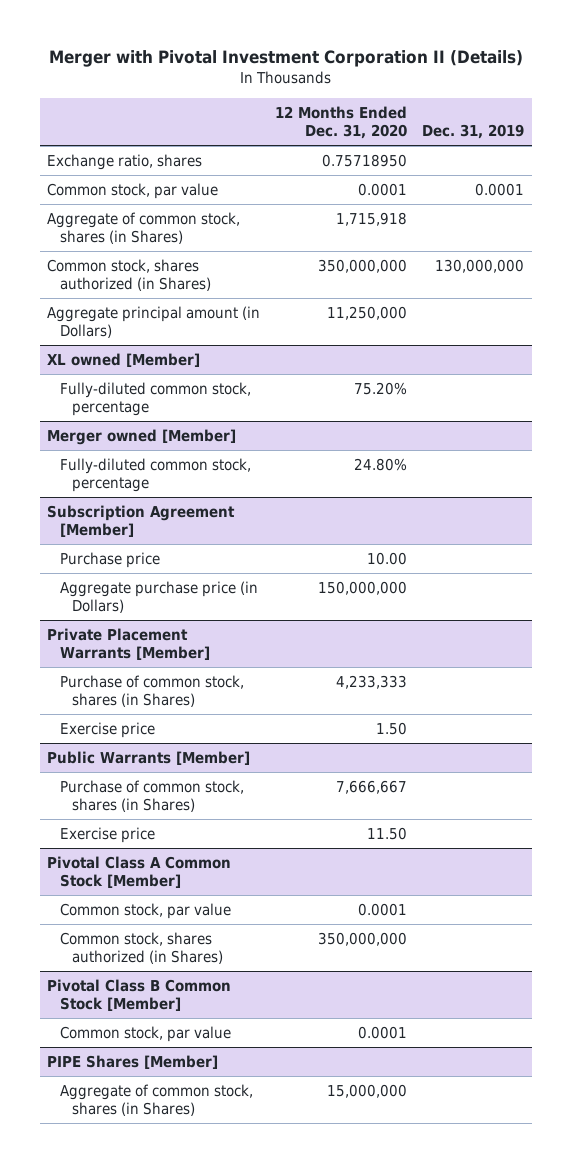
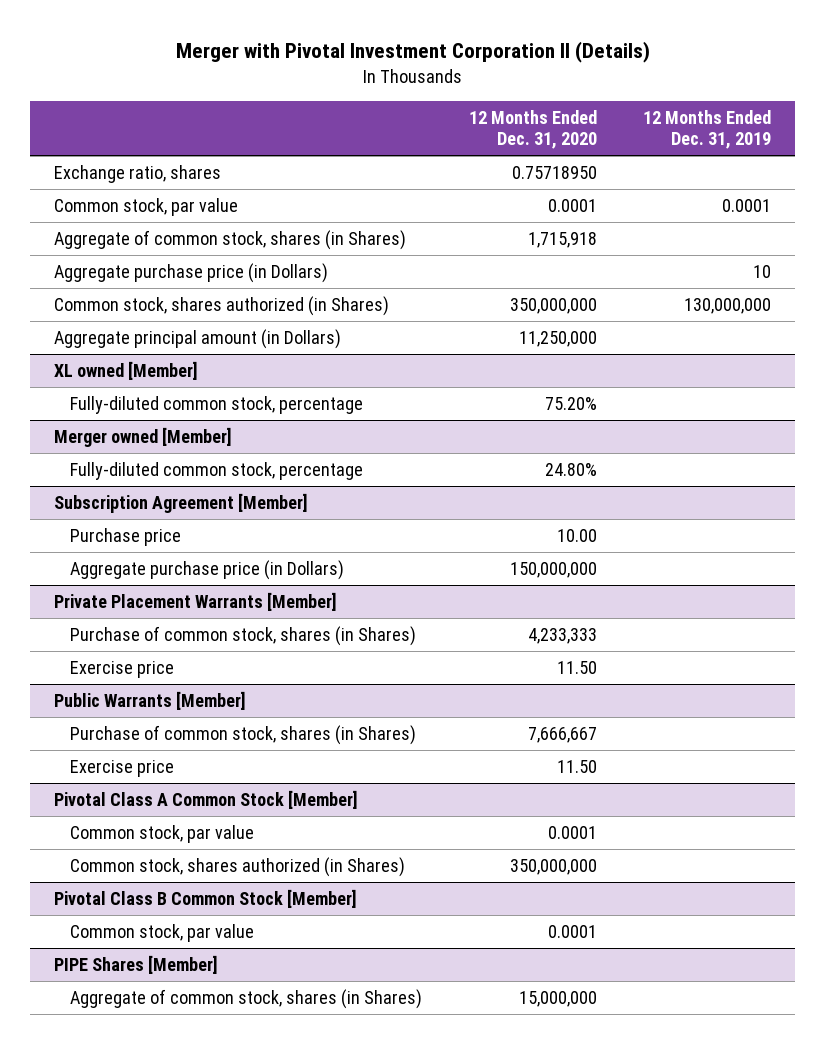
- | 12 Months Ended Dec. 31, 2020 | Dec. 31, 2019
+ | 12 Months Ended Dec. 31, 2020 | 12 Months Ended Dec. 31, 2019
+ Aggregate purchase price (in Dollars) | | 10
@ Private Placement Warrants [Member]
- Exercise price | 1.50 |
+ Exercise price | 11.50 |

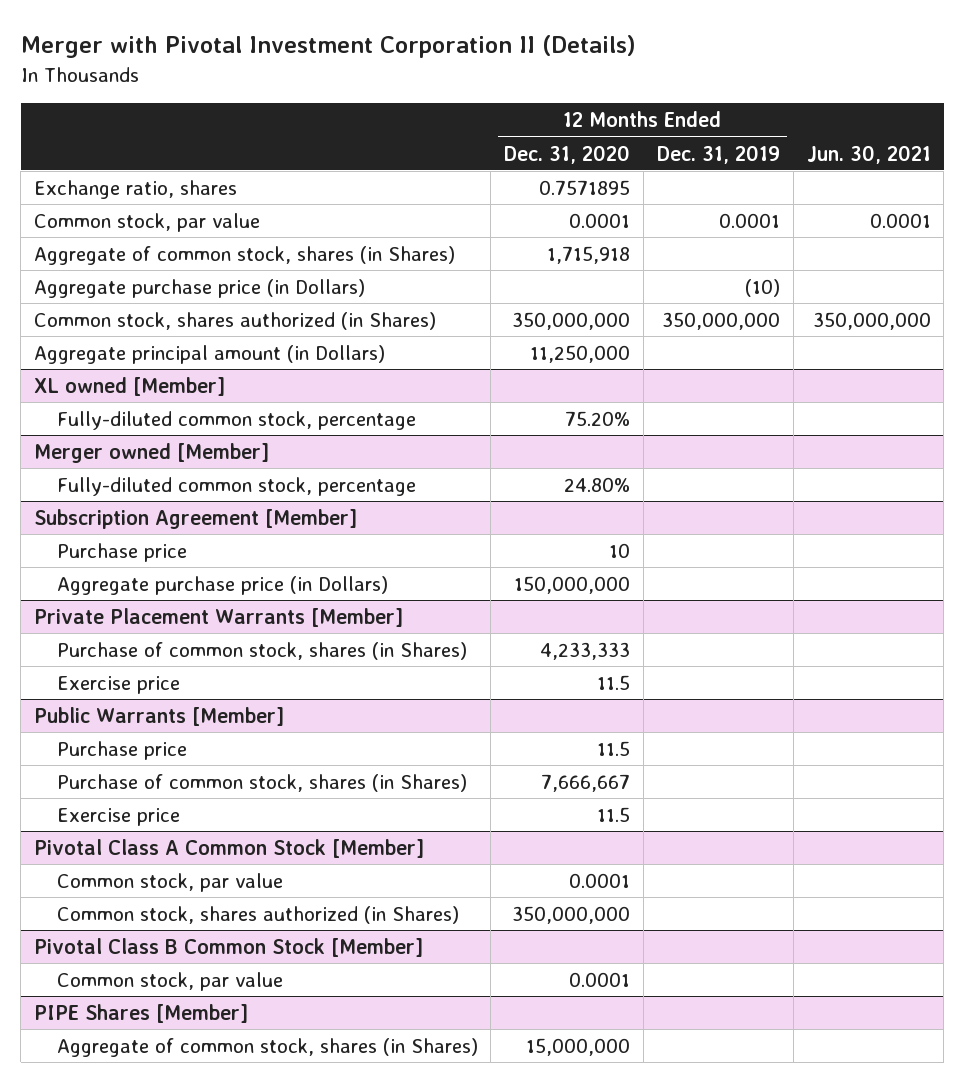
- | 12 Months Ended Dec. 31, 2020 | 12 Months Ended Dec. 31, 2019
+ | 12 Months Ended Dec. 31, 2020 | 12 Months Ended Dec. 31, 2019 | Jun. 30, 2021
- Exchange ratio, shares | 0.75718950 |
+ Exchange ratio, shares | 0.7571895 | |
- Aggregate purchase price (in Dollars) | | 10
- Common stock, shares authorized (in Shares) | 350,000,000 | 130,000,000
+ Aggregate purchase price (in Dollars) | | (10) |
+ Common stock, shares authorized (in Shares) | 350,000,000 | 350,000,000 | 350,000,000
@ Subscription Agreement [Member]
- Purchase price | 10.00 |
+ Purchase price | 10 | |
@ Private Placement Warrants [Member]
- Exercise price | 11.50 |
+ Exercise price | 11.5 | |
@ Public Warrants [Member]
+ Purchase price | 11.5 | |
- Exercise price | 11.50 |
+ Exercise price | 11.5 | |

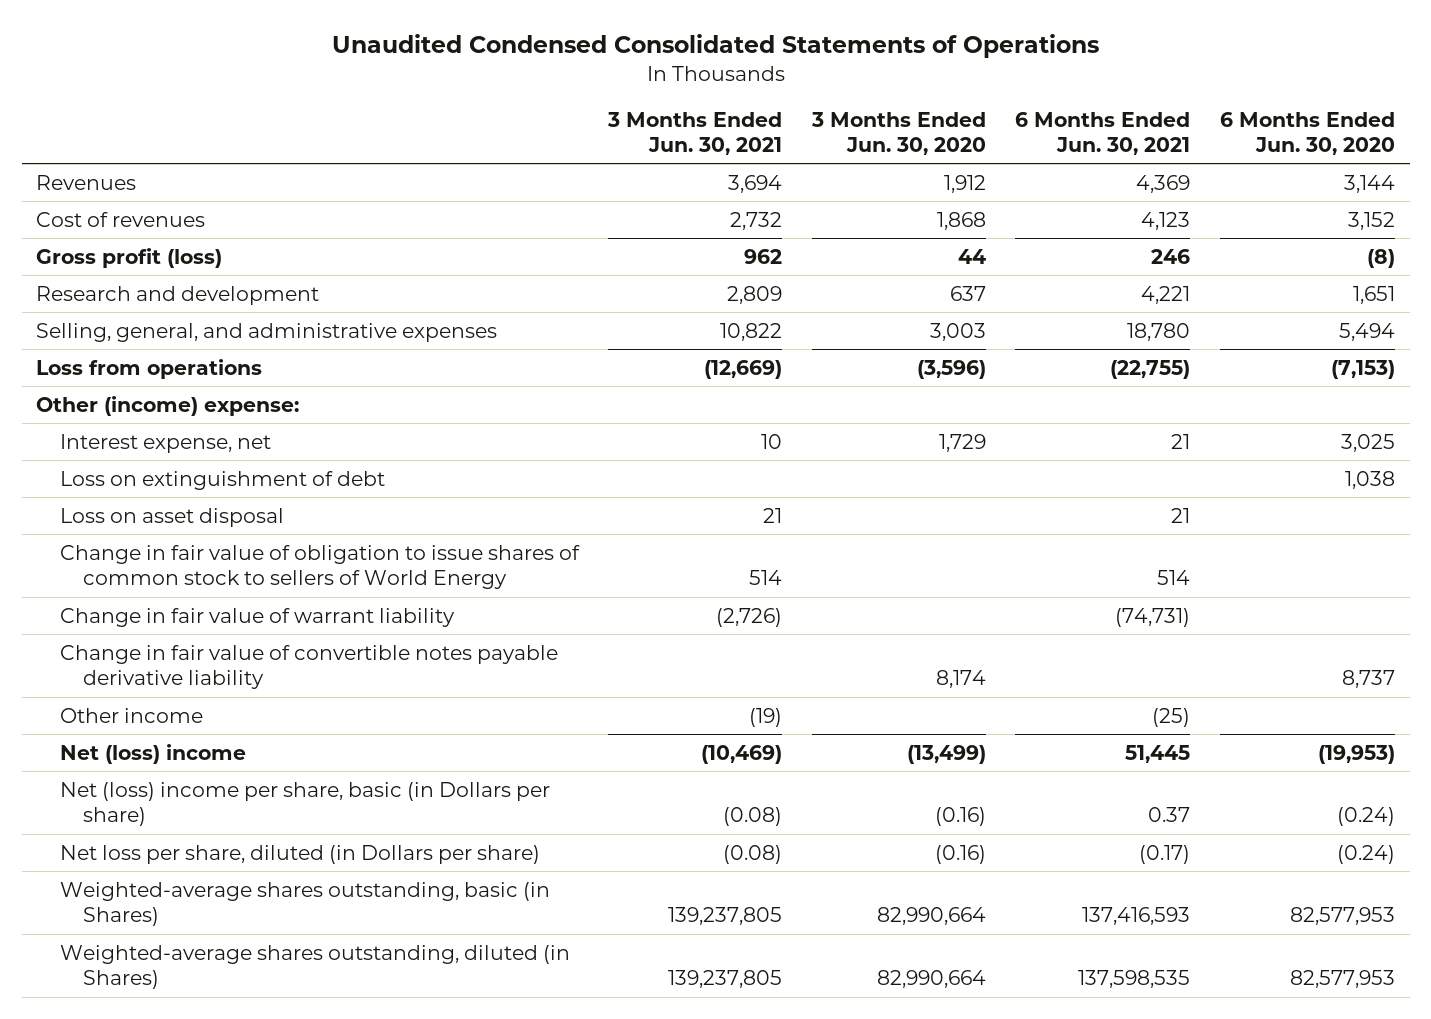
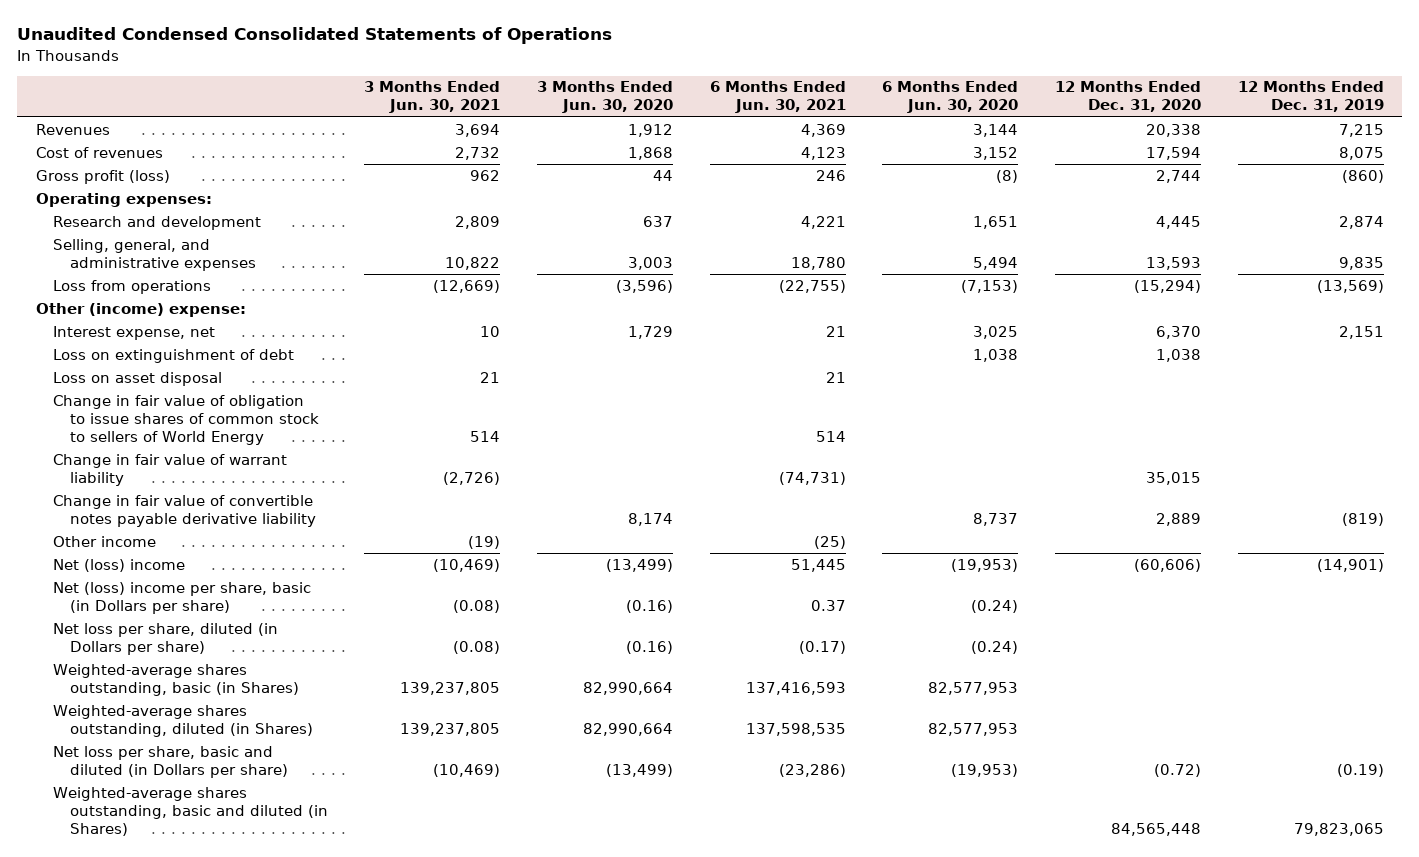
- | 3 Months Ended Jun. 30, 2021 | 3 Months Ended Jun. 30, 2020 | 6 Months Ended Jun. 30, 2021 | 6 Months Ended Jun. 30, 2020
+ | 3 Months Ended Jun. 30, 2021 | 3 Months Ended Jun. 30, 2020 | 6 Months Ended Jun. 30, 2021 | 6 Months Ended Jun. 30, 2020 | 12 Months Ended Dec. 31, 2020 | 12 Months Ended Dec. 31, 2019
+ Operating expenses:
+ Net loss per share, basic and diluted (in Dollars per share) | (10,469) | (13,499) | (23,286) | (19,953) | (0.72) | (0.19)
+ Weighted-average shares outstanding, basic and diluted (in Shares) | | | | | 84,565,448 | 79,823,065

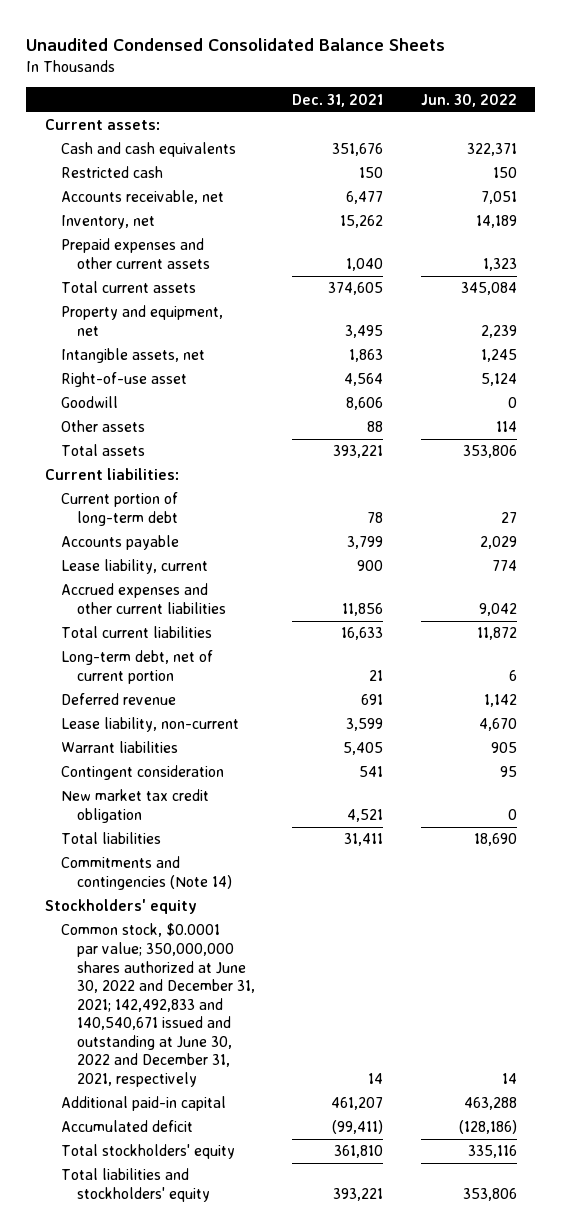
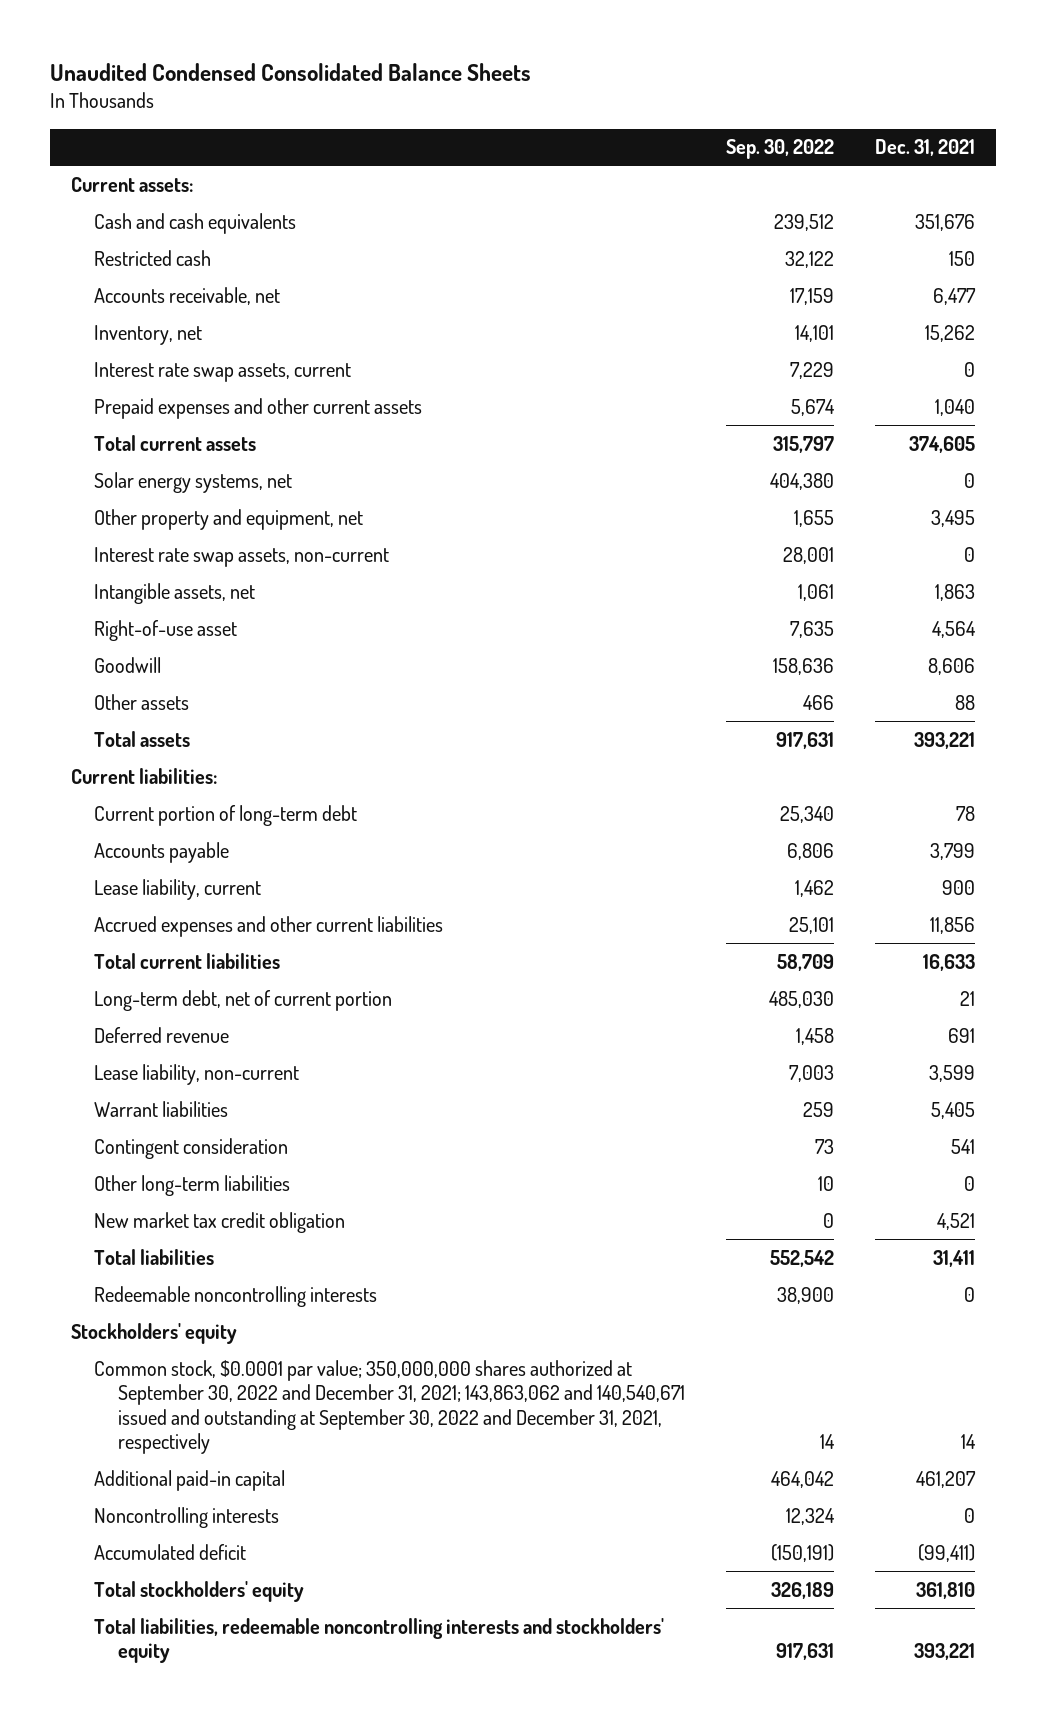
- | Dec. 31, 2021 | Jun. 30, 2022
+ | Sep. 30, 2022 | Dec. 31, 2021
+ Interest rate swap assets, current | 7,229 | 0
- Property and equipment, net | 3,495 | 2,239
+ Solar energy systems, net | 404,380 | 0
+ Other property and equipment, net | 1,655 | 3,495
+ Interest rate swap assets, non-current | 28,001 | 0
+ Other long-term liabilities | 10 | 0
- Commitments and contingencies (Note 14)
+ Redeemable noncontrolling interests | 38,900 | 0
- Common stock, $0.0001 par value; 350,000,000 shares authorized at June 30, 2022 and December 31, 2021; 142,492,833 and 140,540,671 issued and outstanding at June 30, 2022 and December 31, 2021, respectively | 14 | 14
+ Common stock, $0.0001 par value; 350,000,000 shares authorized at September 30, 2022 and December 31, 2021; 143,863,062 and 140,540,671 issued and outstanding at September 30, 2022 and December 31, 2021, respectively | 14 | 14
+ Noncontrolling interests | 12,324 | 0
- Total liabilities and stockholders' equity | 393,221 | 353,806
+ Total liabilities, redeemable noncontrolling interests and stockholders' equity | 917,631 | 393,221

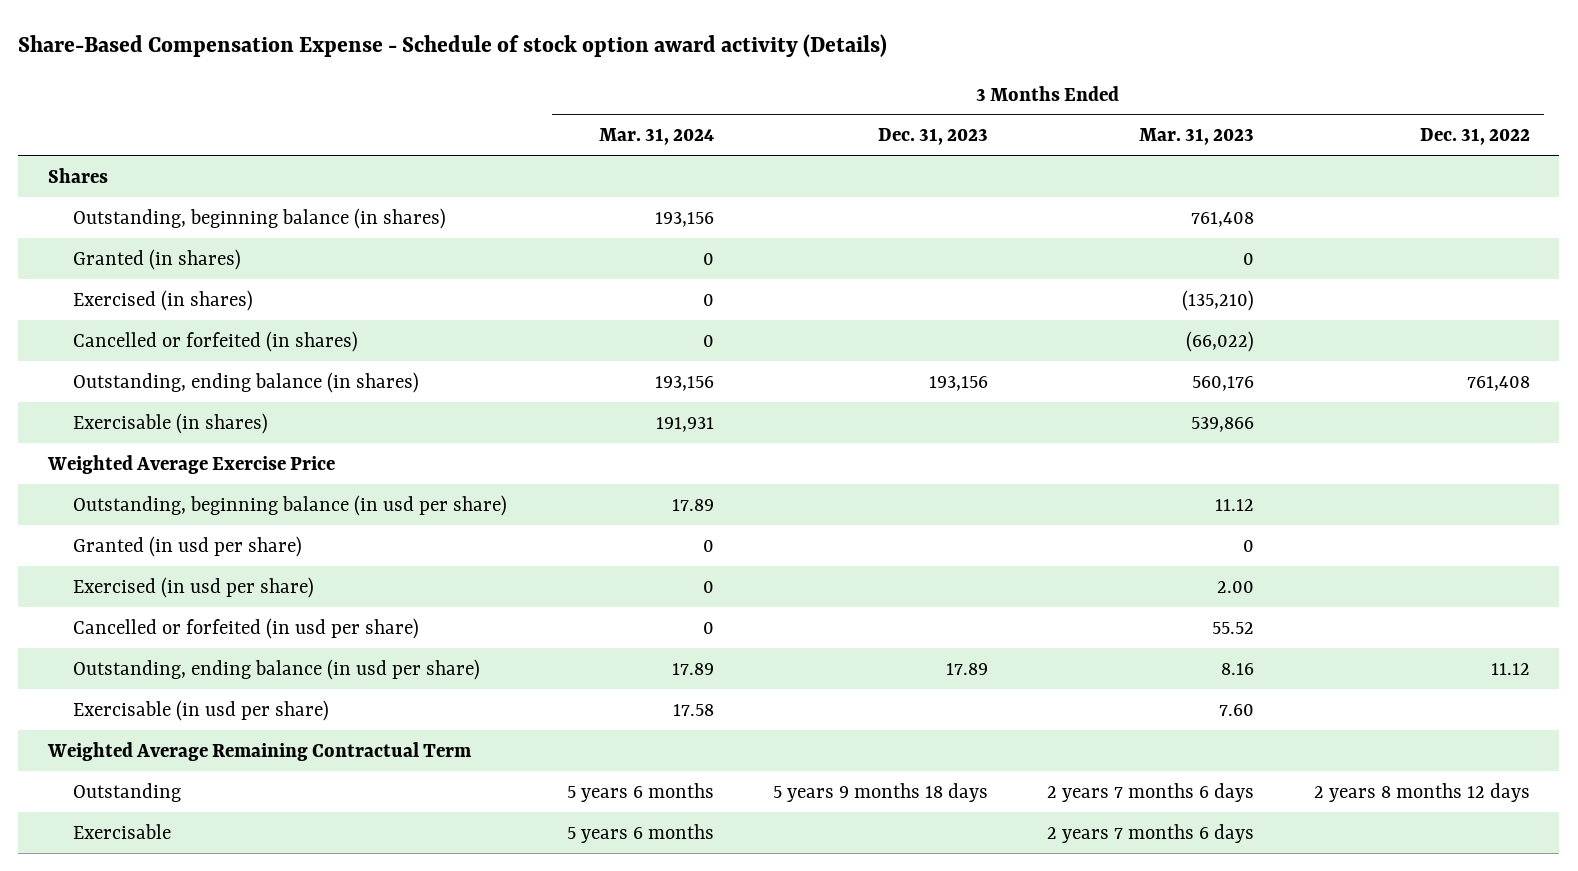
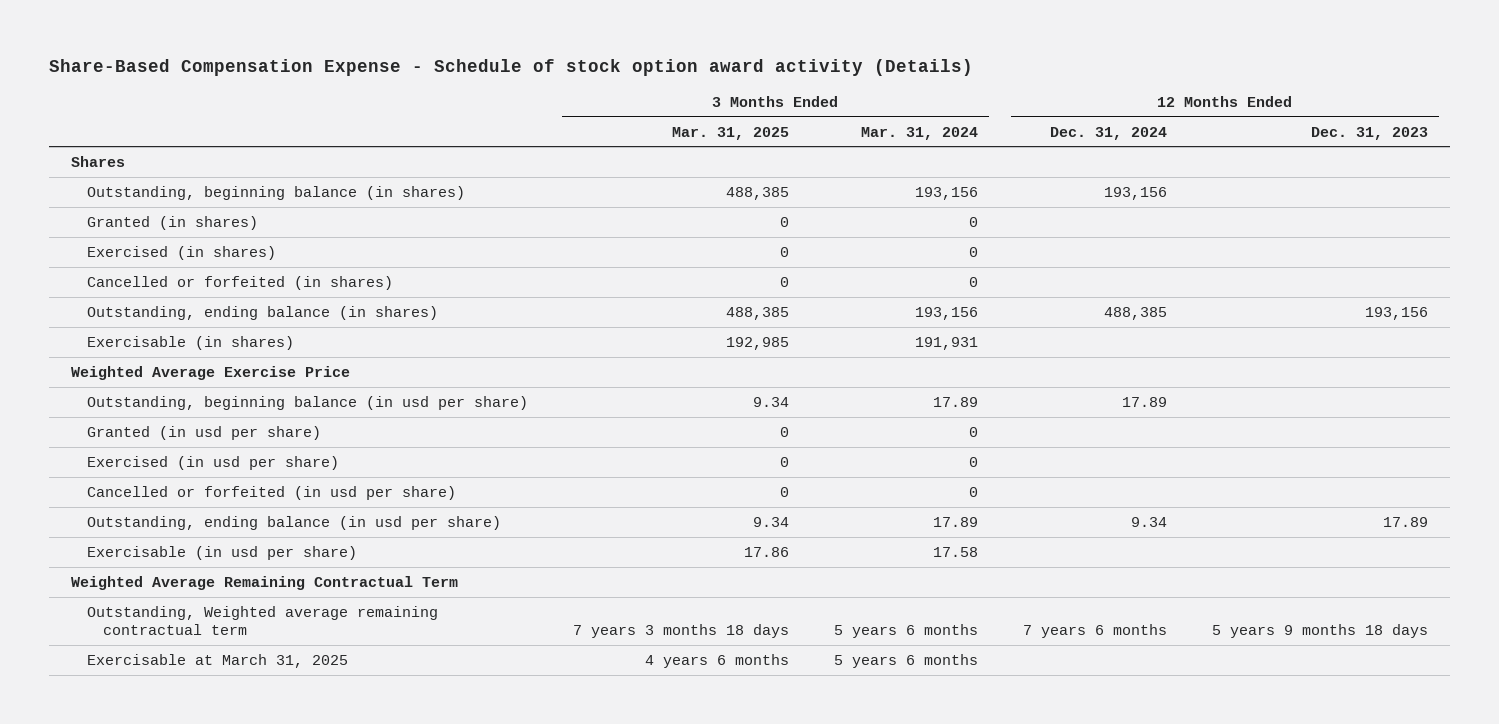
- | 3 Months Ended Mar. 31, 2024 | 3 Months Ended Dec. 31, 2023 | 3 Months Ended Mar. 31, 2023 | 3 Months Ended Dec. 31, 2022
+ | 3 Months Ended Mar. 31, 2025 | 3 Months Ended Mar. 31, 2024 | 12 Months Ended Dec. 31, 2024 | 12 Months Ended Dec. 31, 2023
- Outstanding | 5 years 6 months | 5 years 9 months 18 days | 2 years 7 months 6 days | 2 years 8 months 12 days
- Exercisable | 5 years 6 months | | 2 years 7 months 6 days |
+ Outstanding, Weighted average remaining contractual term | 7 years 3 months 18 days | 5 years 6 months | 7 years 6 months | 5 years 9 months 18 days
+ Exercisable at March 31, 2025 | 4 years 6 months | 5 years 6 months | |

